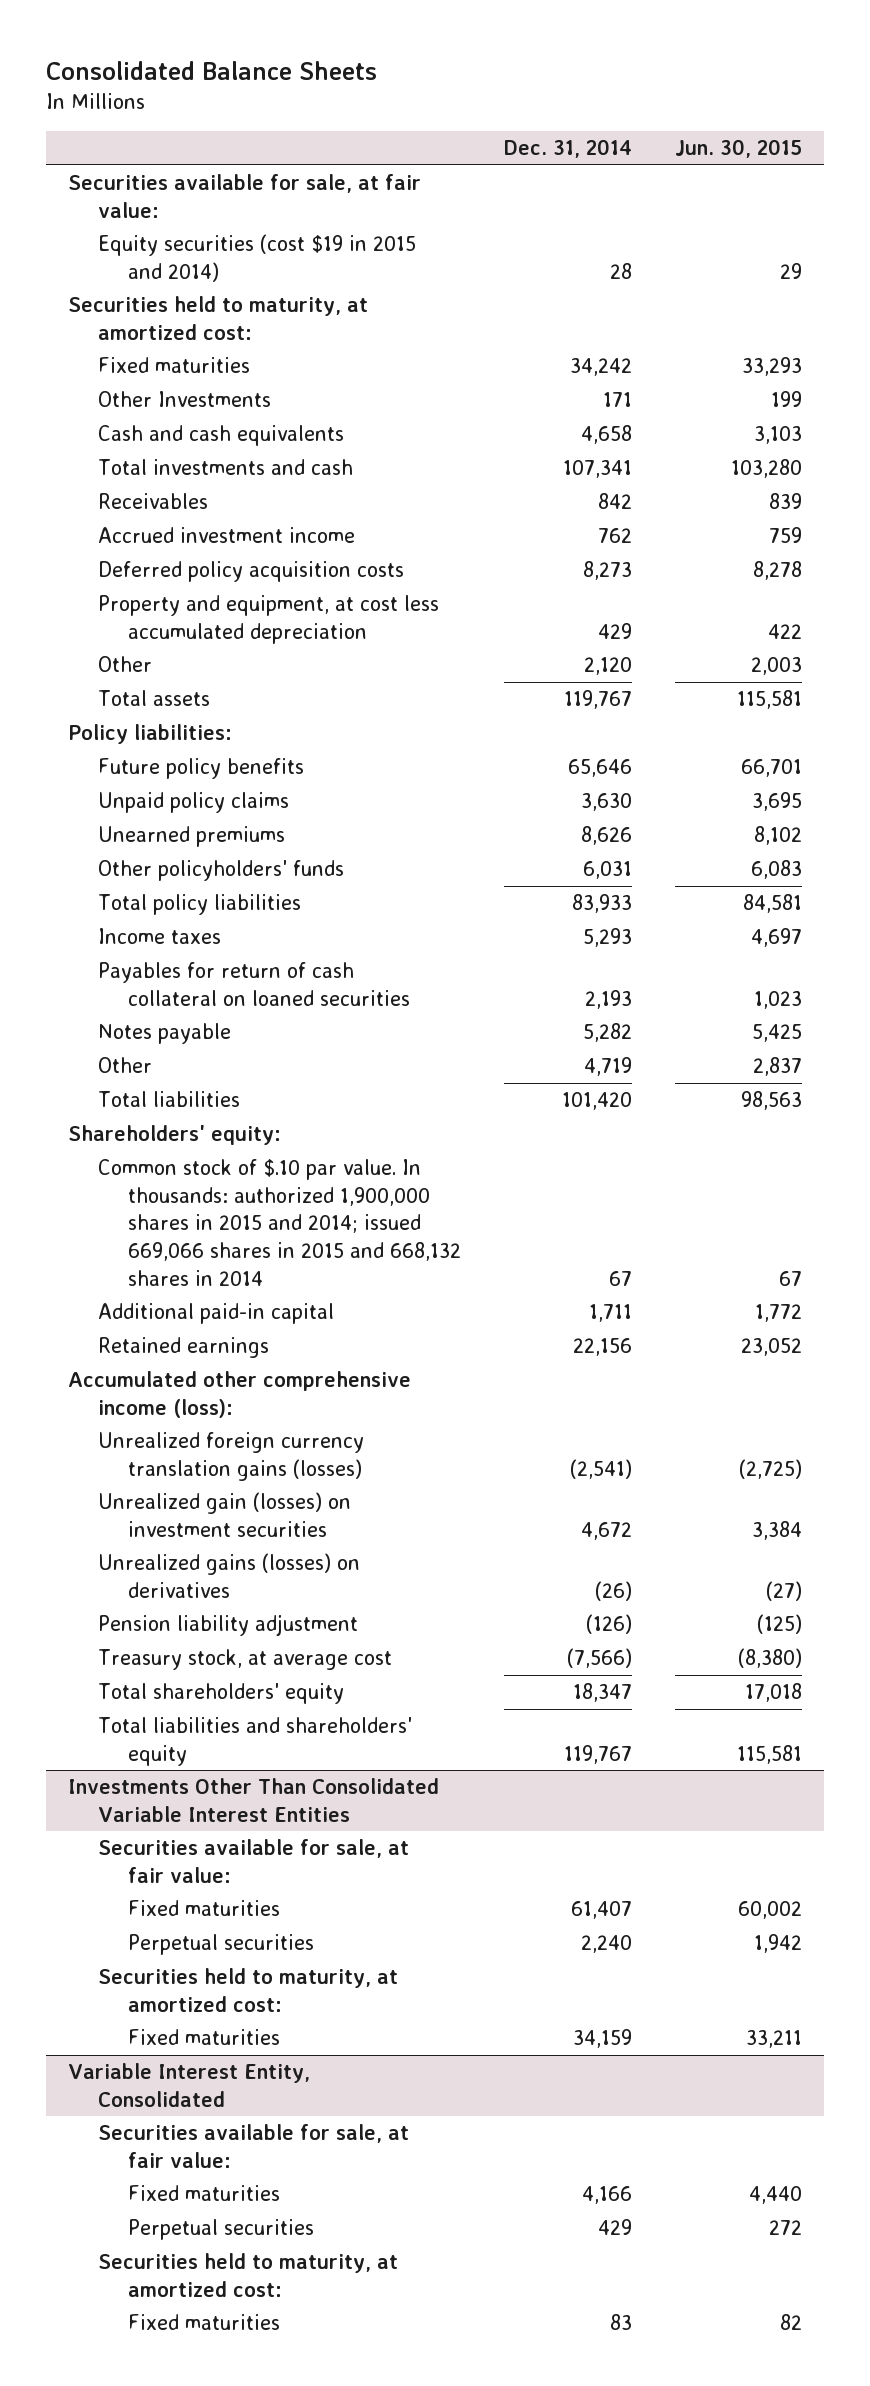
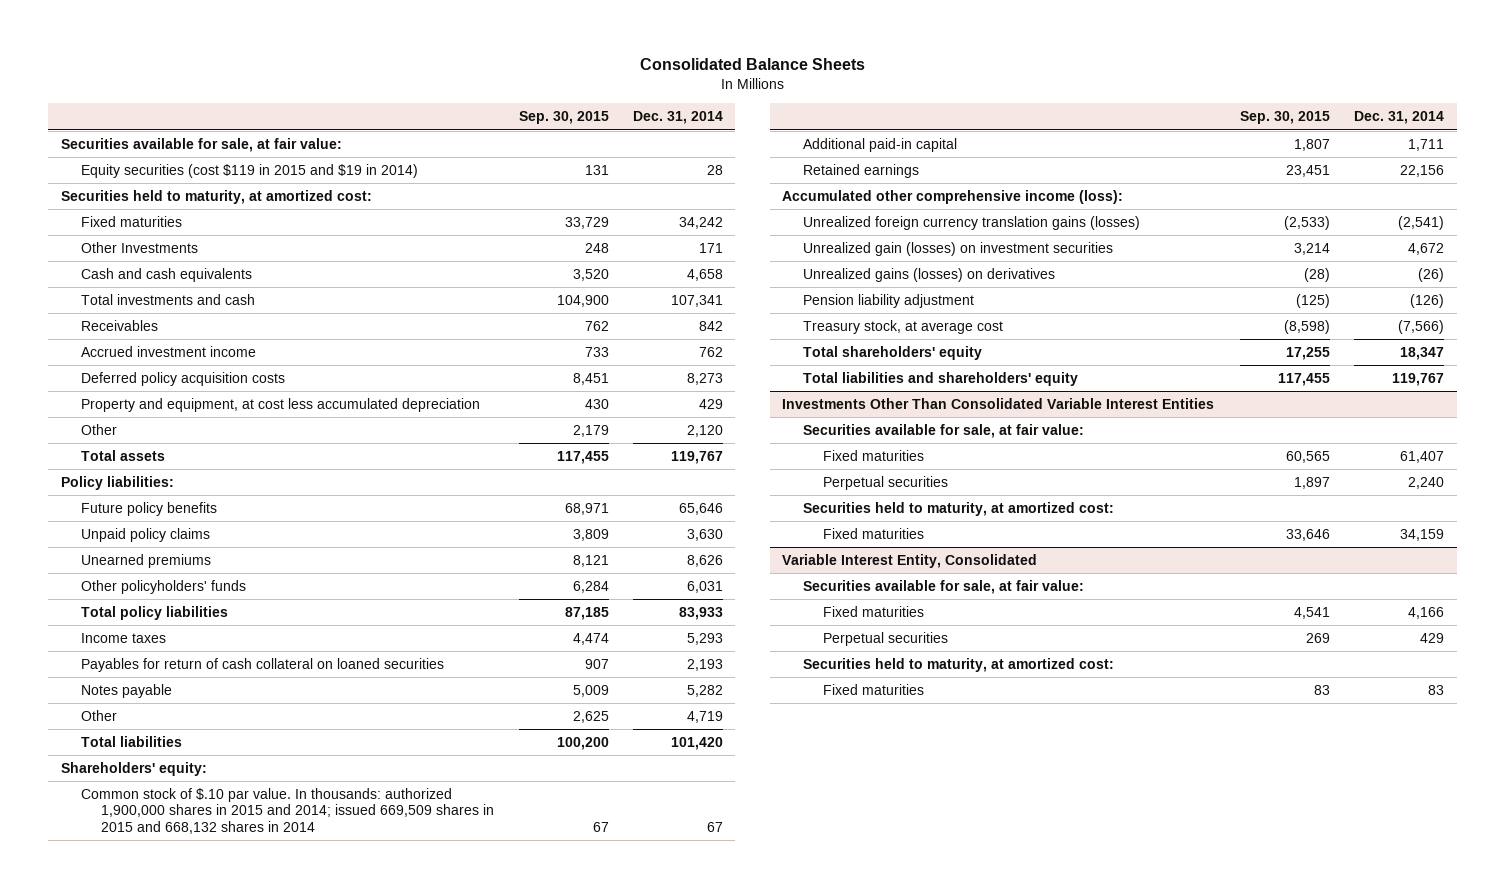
- | Dec. 31, 2014 | Jun. 30, 2015
+ | Sep. 30, 2015 | Dec. 31, 2014
- Equity securities (cost $19 in 2015 and 2014) | 28 | 29
+ Equity securities (cost $119 in 2015 and $19 in 2014) | 131 | 28
- Common stock of $.10 par value. In thousands: authorized 1,900,000 shares in 2015 and 2014; issued 669,066 shares in 2015 and 668,132 shares in 2014 | 67 | 67
+ Common stock of $.10 par value. In thousands: authorized 1,900,000 shares in 2015 and 2014; issued 669,509 shares in 2015 and 668,132 shares in 2014 | 67 | 67

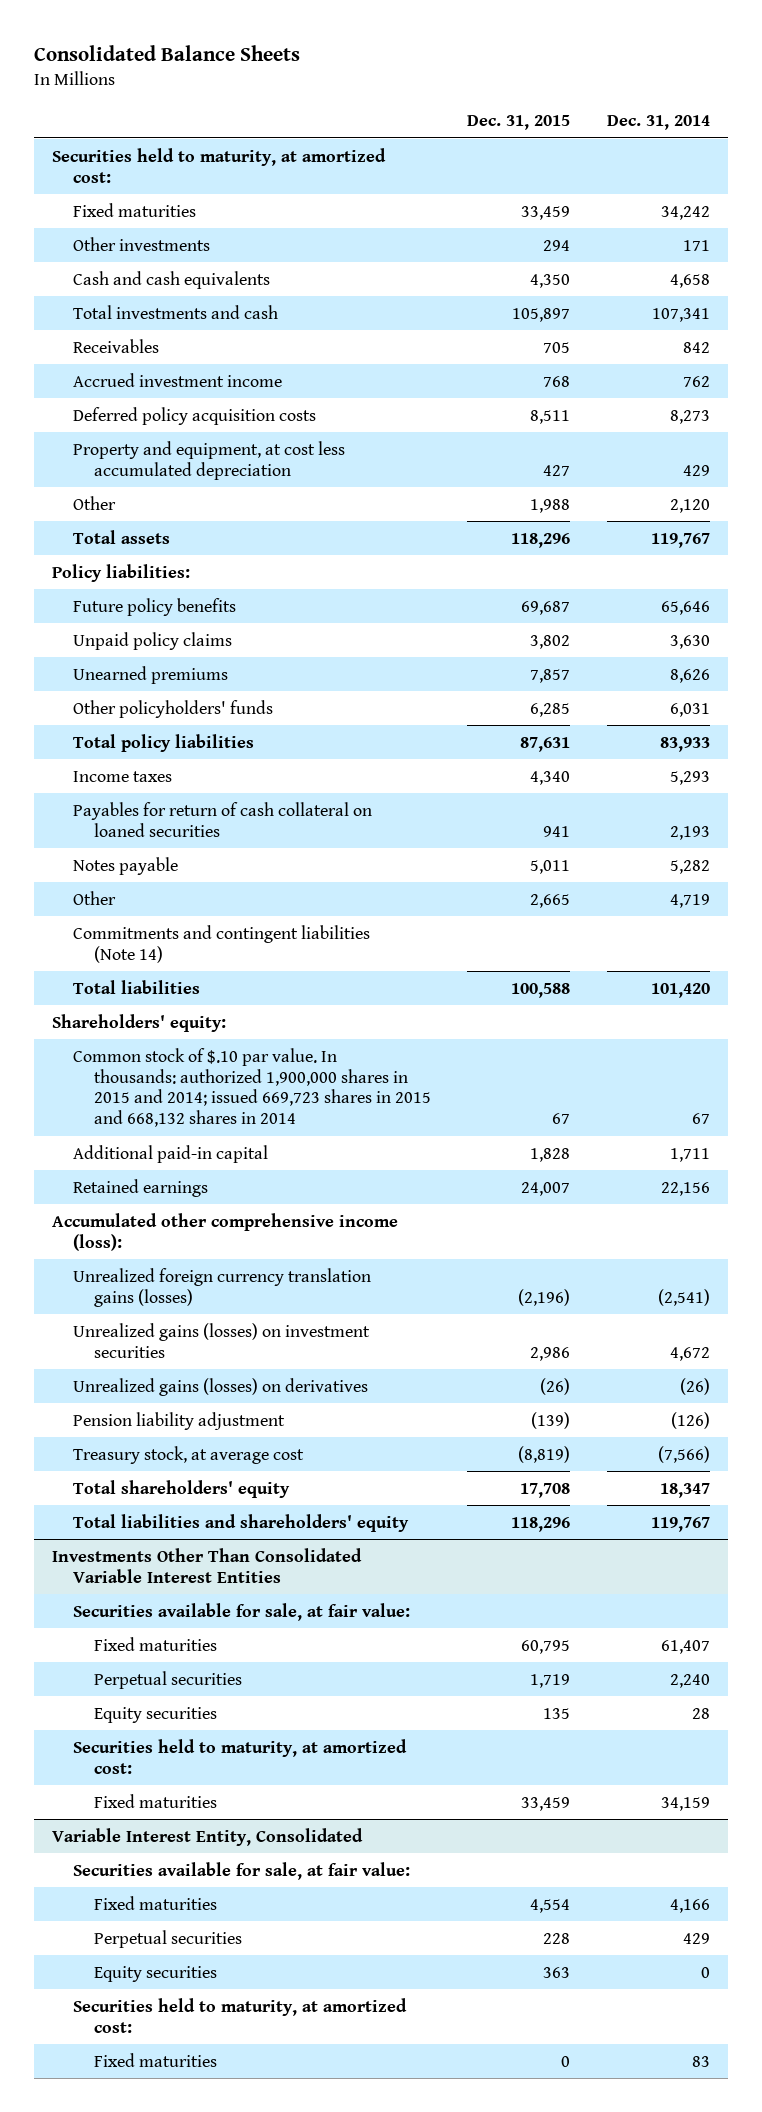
- | Sep. 30, 2015 | Dec. 31, 2014
+ | Dec. 31, 2015 | Dec. 31, 2014
- Securities available for sale, at fair value:
- Equity securities (cost $119 in 2015 and $19 in 2014) | 131 | 28
- Other Investments | 248 | 171
+ Other investments | 294 | 171
+ Commitments and contingent liabilities (Note 14)
- Common stock of $.10 par value. In thousands: authorized 1,900,000 shares in 2015 and 2014; issued 669,509 shares in 2015 and 668,132 shares in 2014 | 67 | 67
+ Common stock of $.10 par value. In thousands: authorized 1,900,000 shares in 2015 and 2014; issued 669,723 shares in 2015 and 668,132 shares in 2014 | 67 | 67
- Unrealized gain (losses) on investment securities | 3,214 | 4,672
+ Unrealized gains (losses) on investment securities | 2,986 | 4,672
@ Investments Other Than Consolidated Variable Interest Entities
+ Equity securities | 135 | 28
@ Variable Interest Entity, Consolidated
+ Equity securities | 363 | 0

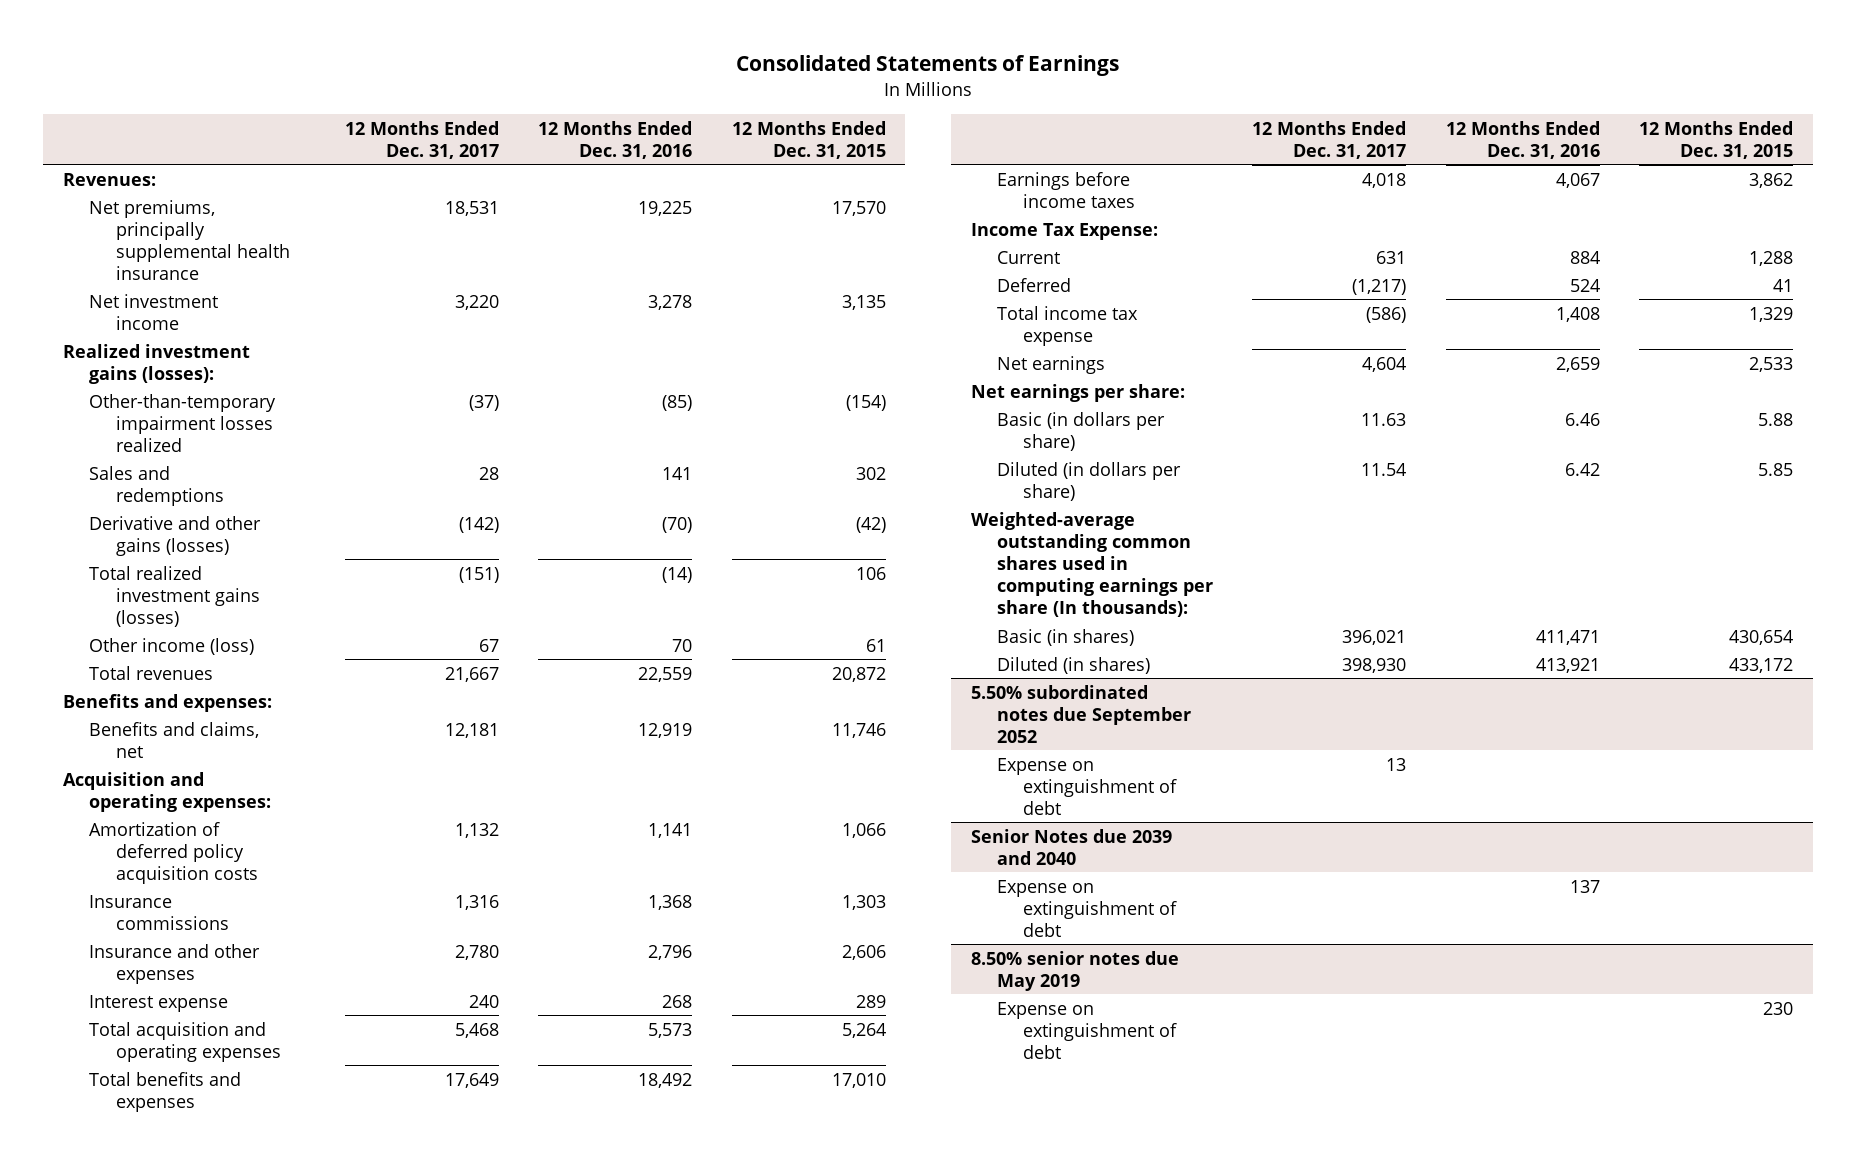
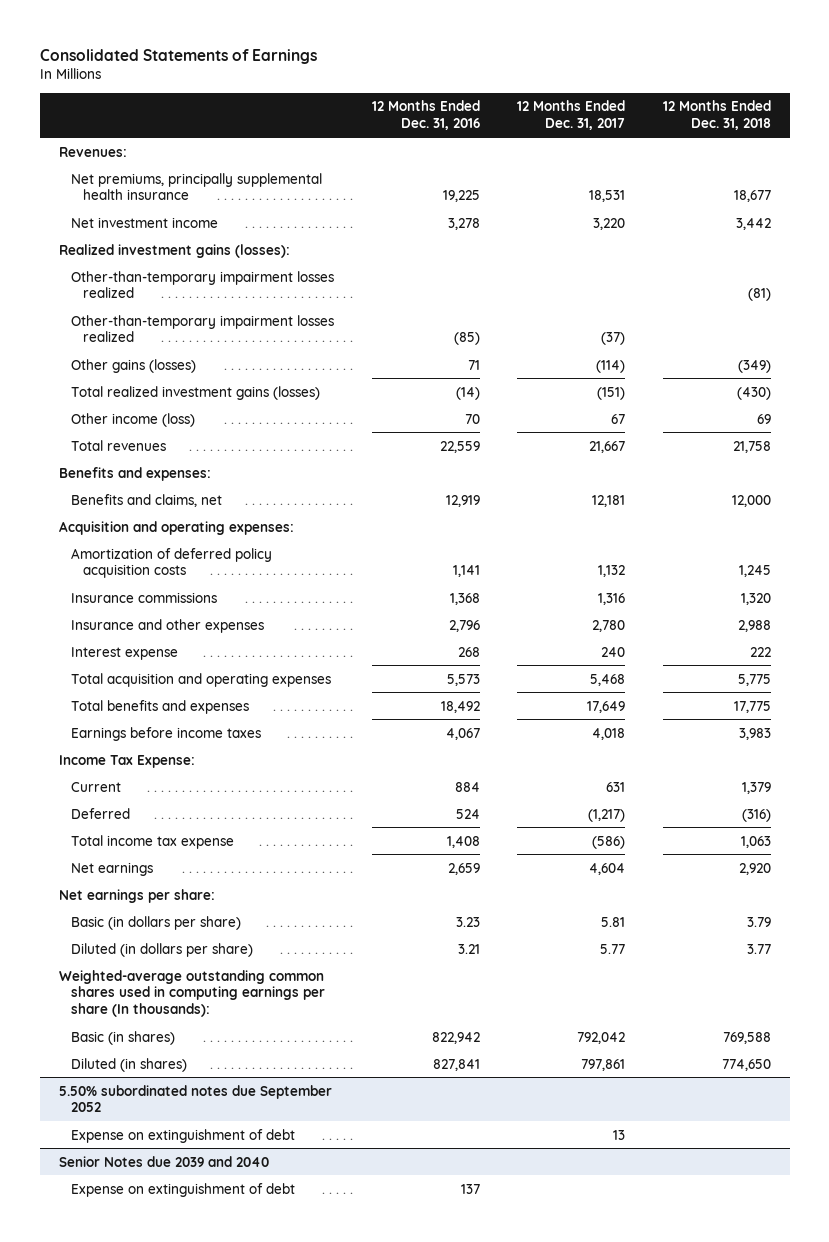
- | 12 Months Ended Dec. 31, 2017 | 12 Months Ended Dec. 31, 2016 | 12 Months Ended Dec. 31, 2015
+ | 12 Months Ended Dec. 31, 2016 | 12 Months Ended Dec. 31, 2017 | 12 Months Ended Dec. 31, 2018
+ Other-than-temporary impairment losses realized | | | (81)
- Sales and redemptions | 28 | 141 | 302
- Derivative and other gains (losses) | (142) | (70) | (42)
+ Other gains (losses) | 71 | (114) | (349)
- Basic (in dollars per share) | 11.63 | 6.46 | 5.88
- Diluted (in dollars per share) | 11.54 | 6.42 | 5.85
+ Basic (in dollars per share) | 3.23 | 5.81 | 3.79
+ Diluted (in dollars per share) | 3.21 | 5.77 | 3.77
- Basic (in shares) | 396,021 | 411,471 | 430,654
- Diluted (in shares) | 398,930 | 413,921 | 433,172
+ Basic (in shares) | 822,942 | 792,042 | 769,588
+ Diluted (in shares) | 827,841 | 797,861 | 774,650
- 8.50% senior notes due May 2019
- Expense on extinguishment of debt | | | 230

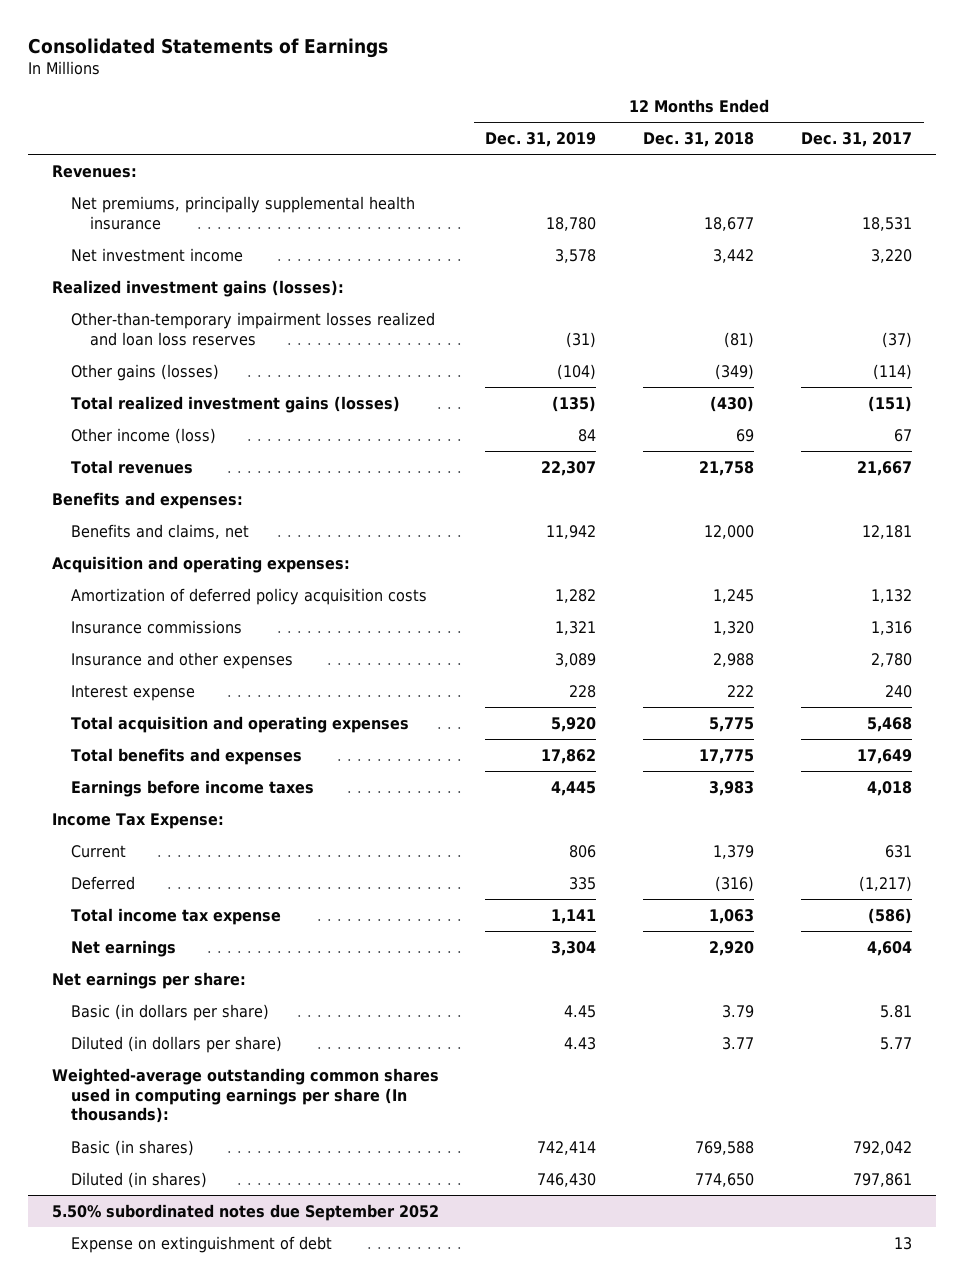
- | 12 Months Ended Dec. 31, 2016 | 12 Months Ended Dec. 31, 2017 | 12 Months Ended Dec. 31, 2018
+ | 12 Months Ended Dec. 31, 2019 | 12 Months Ended Dec. 31, 2018 | 12 Months Ended Dec. 31, 2017
- Other-than-temporary impairment losses realized | | | (81)
- Other-than-temporary impairment losses realized | (85) | (37) |
+ Other-than-temporary impairment losses realized and loan loss reserves | (31) | (81) | (37)
- Senior Notes due 2039 and 2040
- Expense on extinguishment of debt | 137 | |

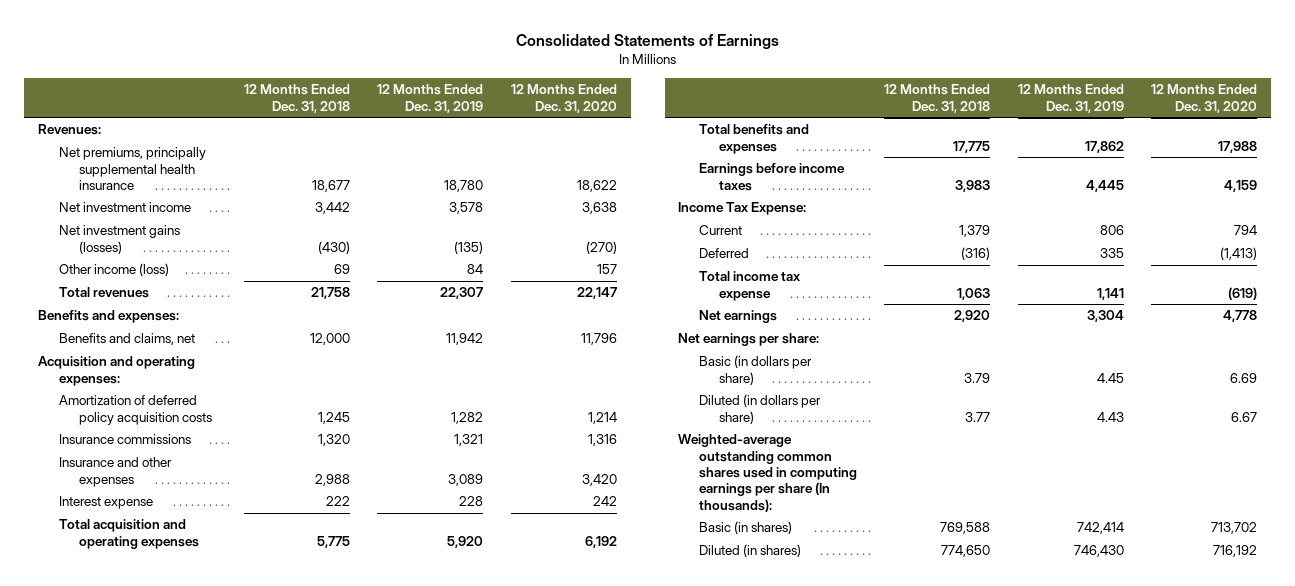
- | 12 Months Ended Dec. 31, 2019 | 12 Months Ended Dec. 31, 2018 | 12 Months Ended Dec. 31, 2017
+ | 12 Months Ended Dec. 31, 2018 | 12 Months Ended Dec. 31, 2019 | 12 Months Ended Dec. 31, 2020
- Realized investment gains (losses):
- Other-than-temporary impairment losses realized and loan loss reserves | (31) | (81) | (37)
- Other gains (losses) | (104) | (349) | (114)
- Total realized investment gains (losses) | (135) | (430) | (151)
+ Net investment gains (losses) | (430) | (135) | (270)
- 5.50% subordinated notes due September 2052
- Expense on extinguishment of debt | | | 13

